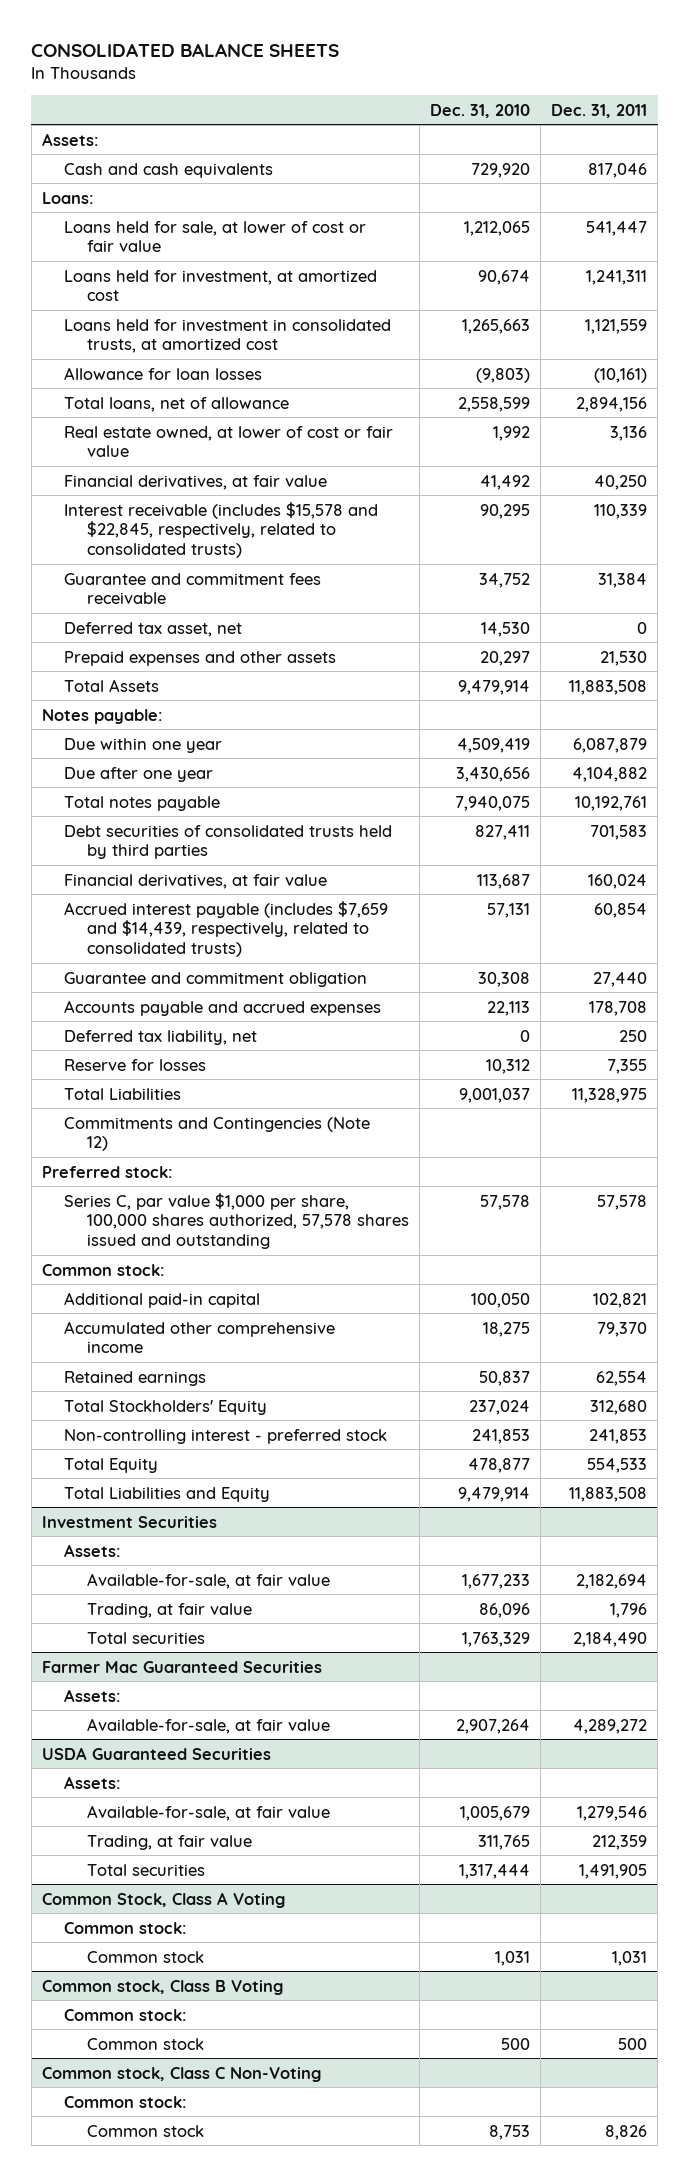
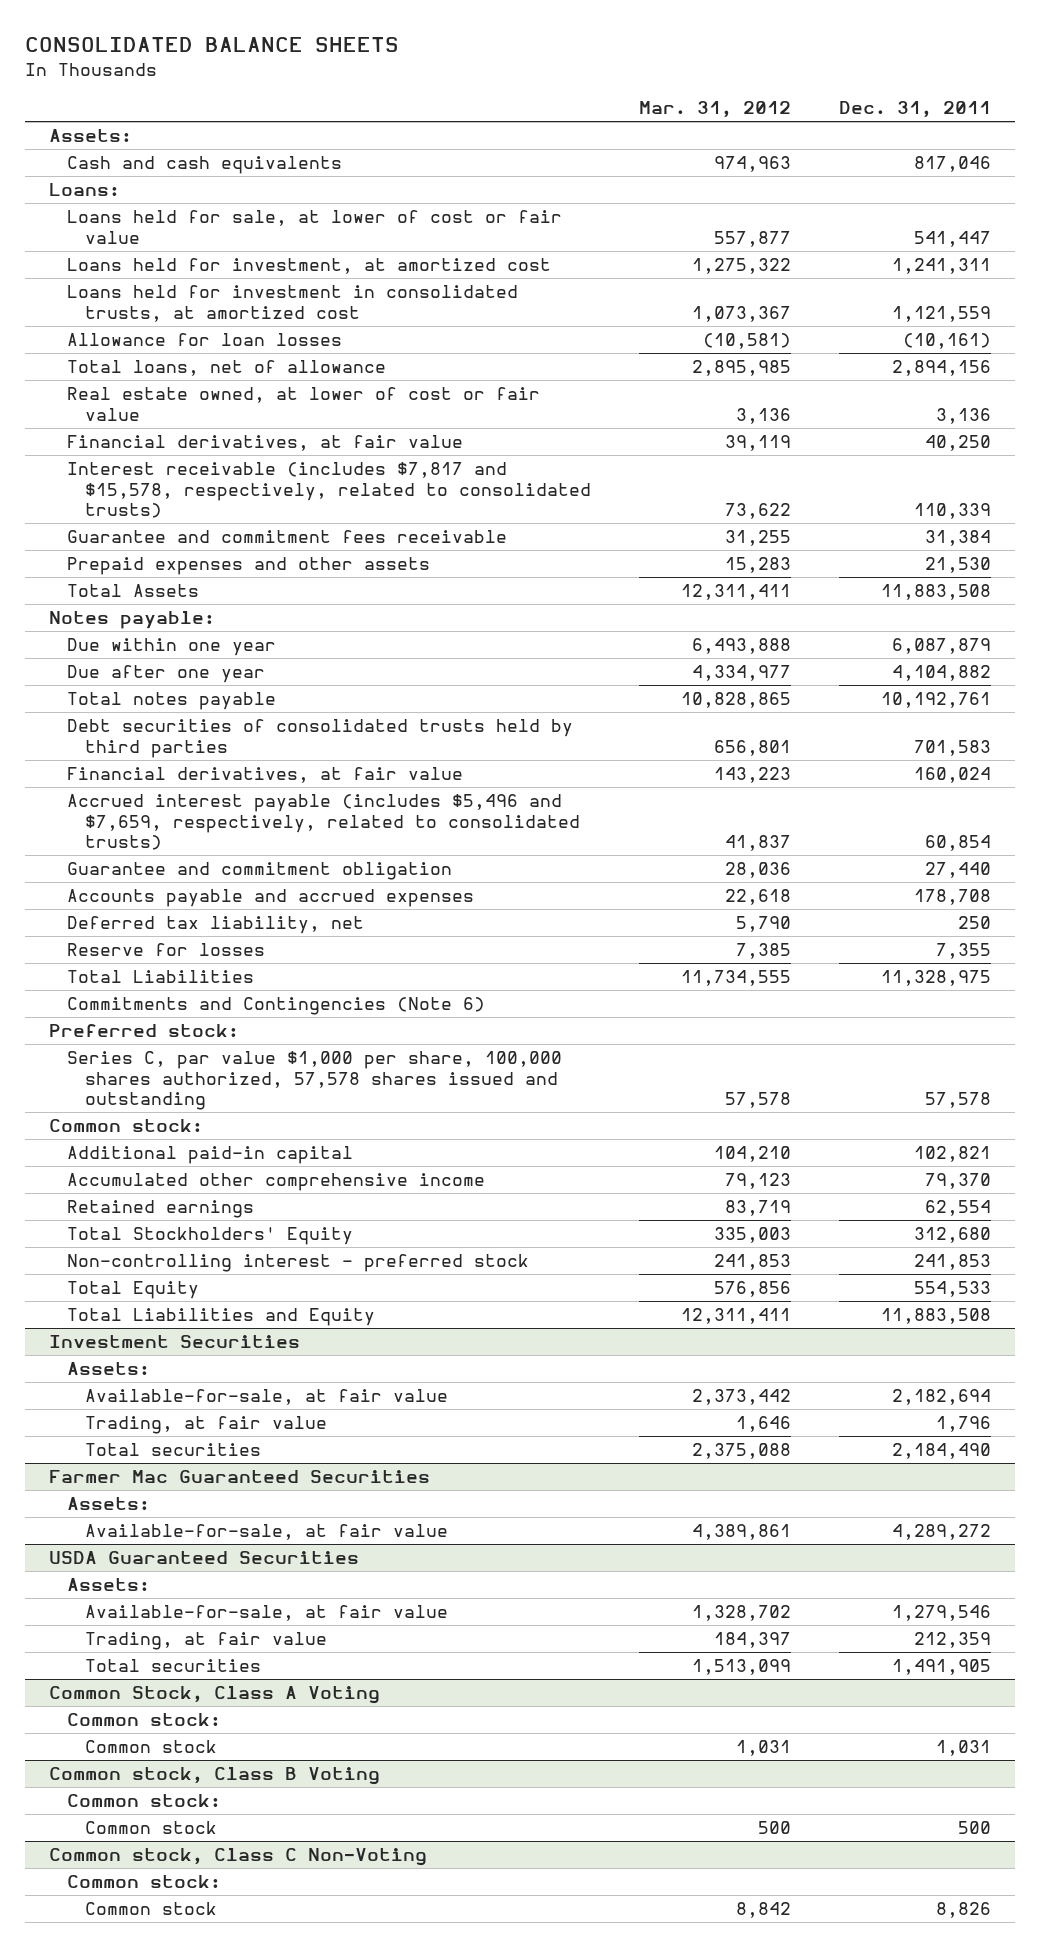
- | Dec. 31, 2010 | Dec. 31, 2011
+ | Mar. 31, 2012 | Dec. 31, 2011
- Interest receivable (includes $15,578 and $22,845, respectively, related to consolidated trusts) | 90,295 | 110,339
+ Interest receivable (includes $7,817 and $15,578, respectively, related to consolidated trusts) | 73,622 | 110,339
- Deferred tax asset, net | 14,530 | 0
- Accrued interest payable (includes $7,659 and $14,439, respectively, related to consolidated trusts) | 57,131 | 60,854
+ Accrued interest payable (includes $5,496 and $7,659, respectively, related to consolidated trusts) | 41,837 | 60,854
- Commitments and Contingencies (Note 12)
+ Commitments and Contingencies (Note 6)

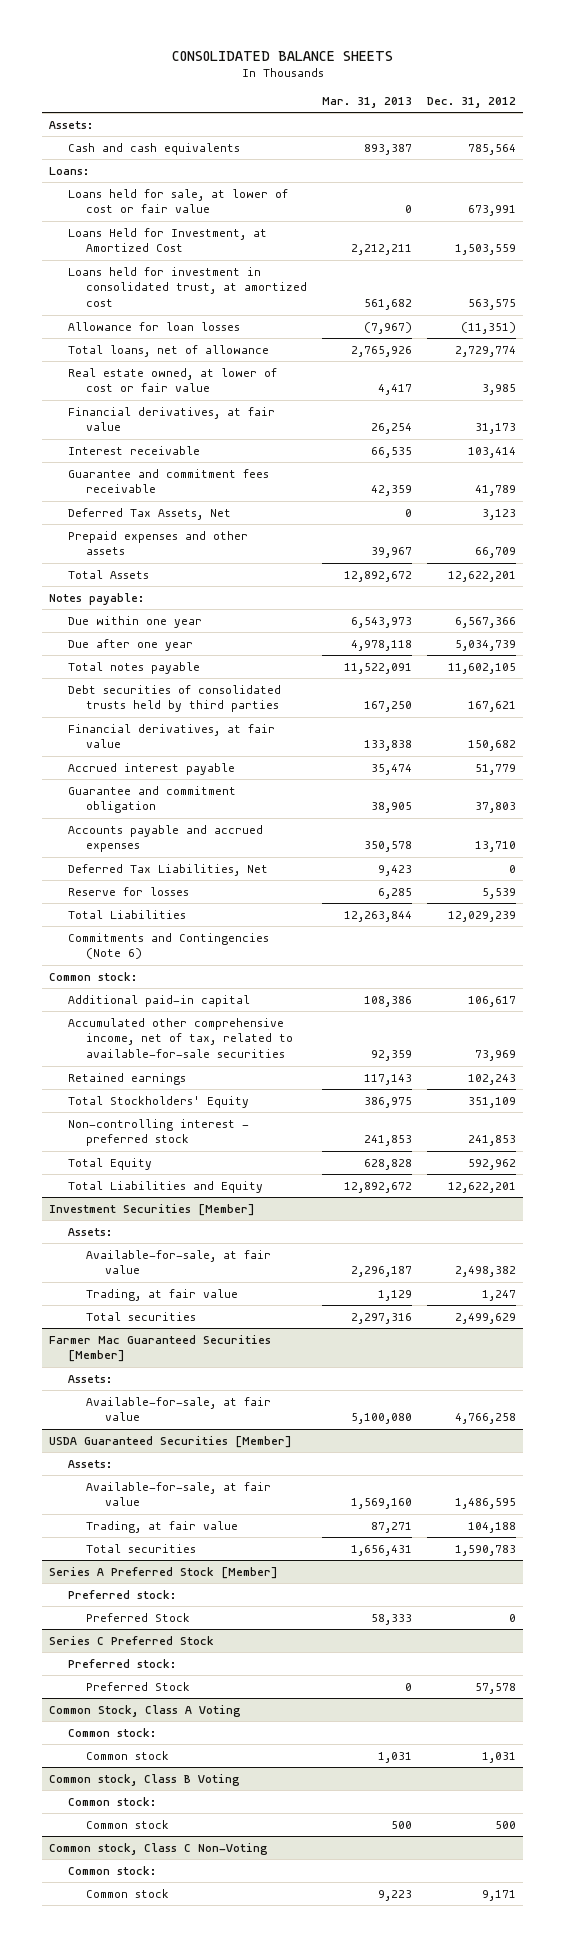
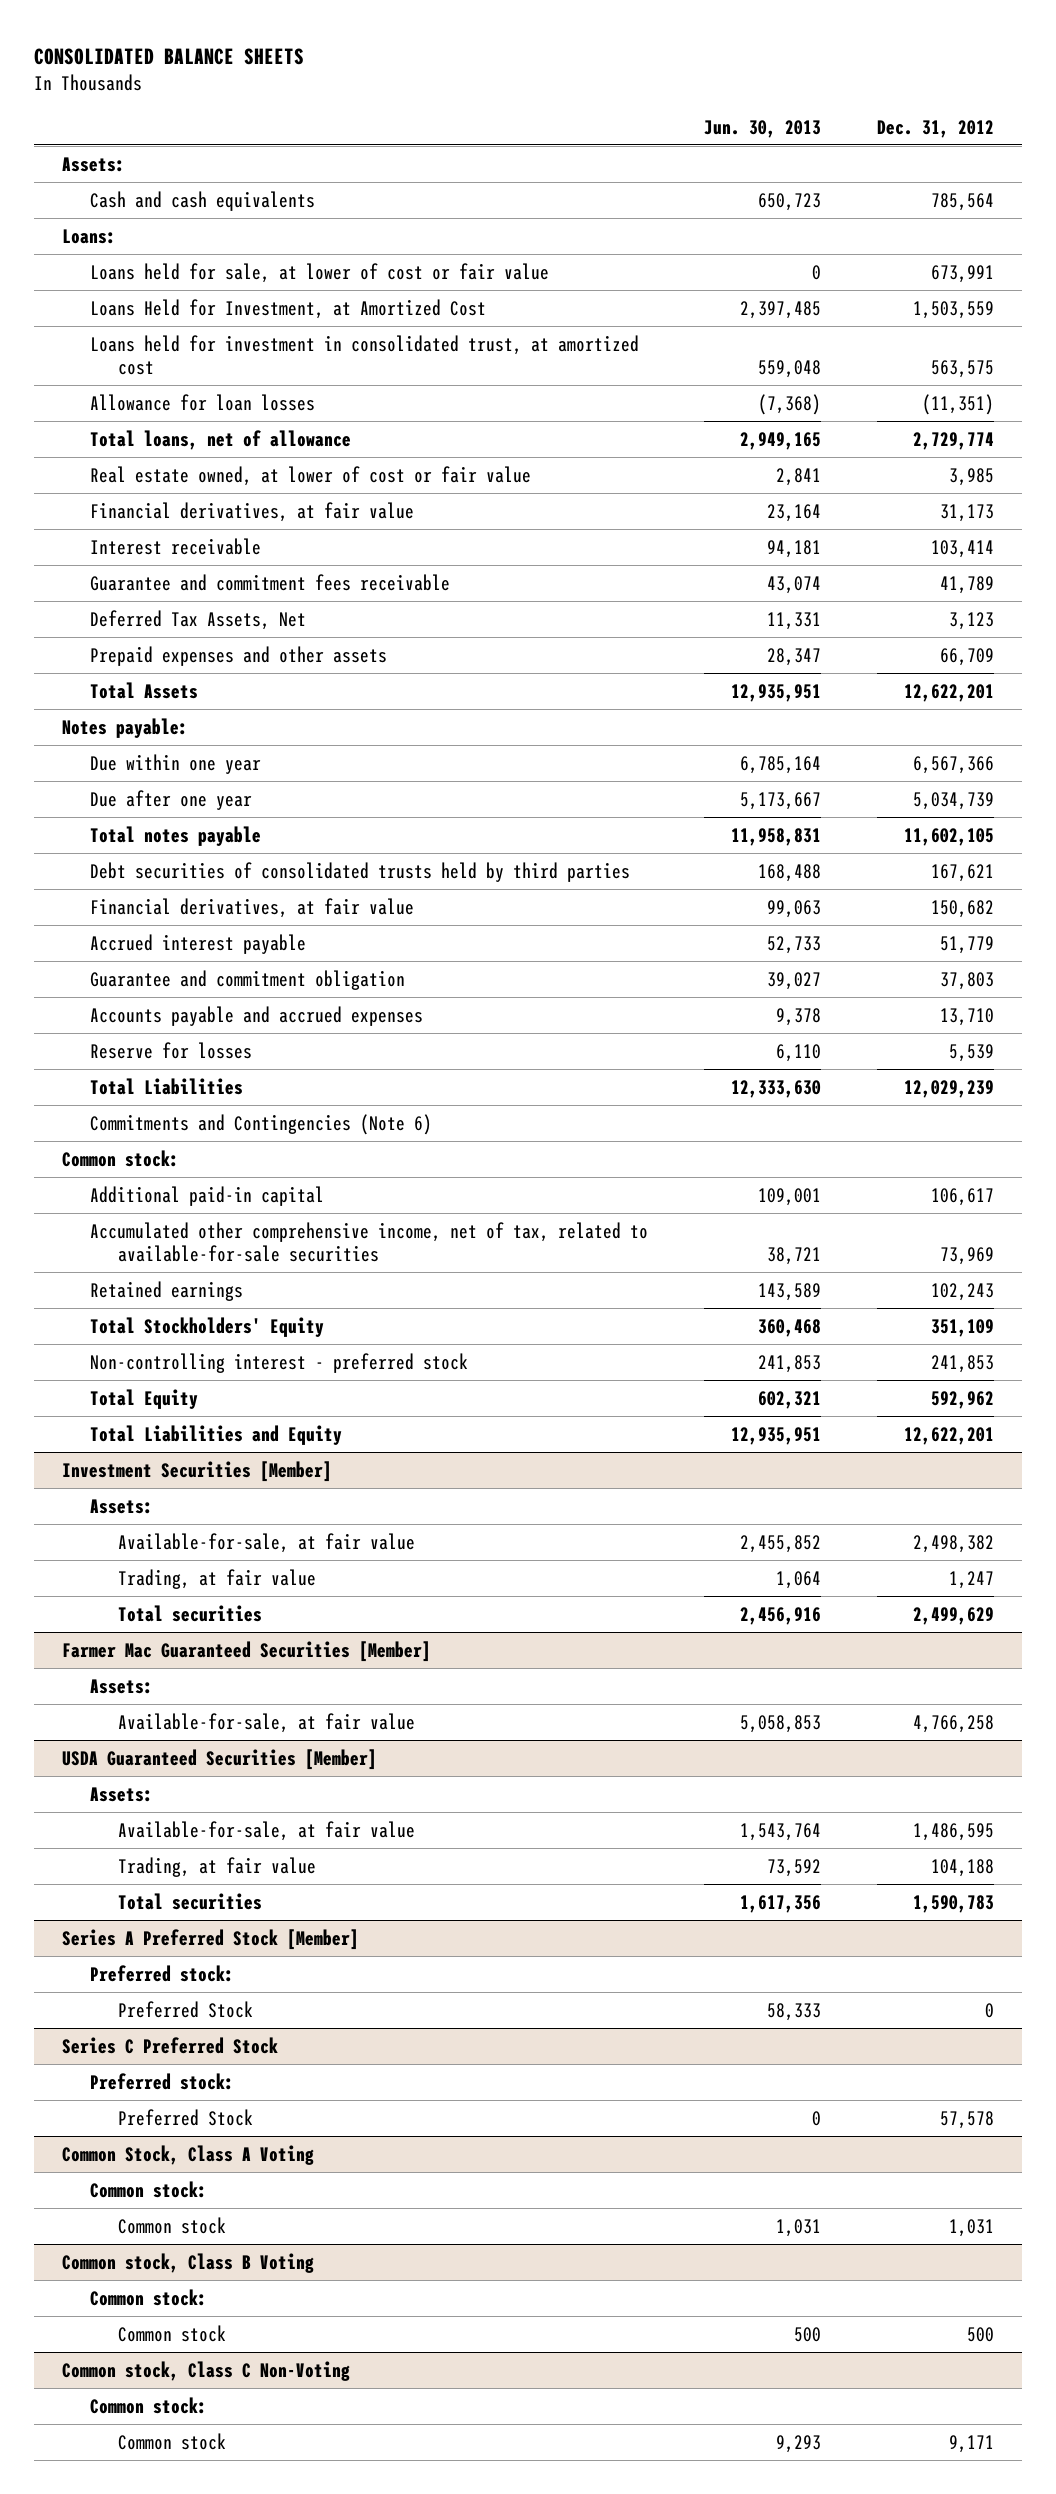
- | Mar. 31, 2013 | Dec. 31, 2012
+ | Jun. 30, 2013 | Dec. 31, 2012
- Deferred Tax Liabilities, Net | 9,423 | 0

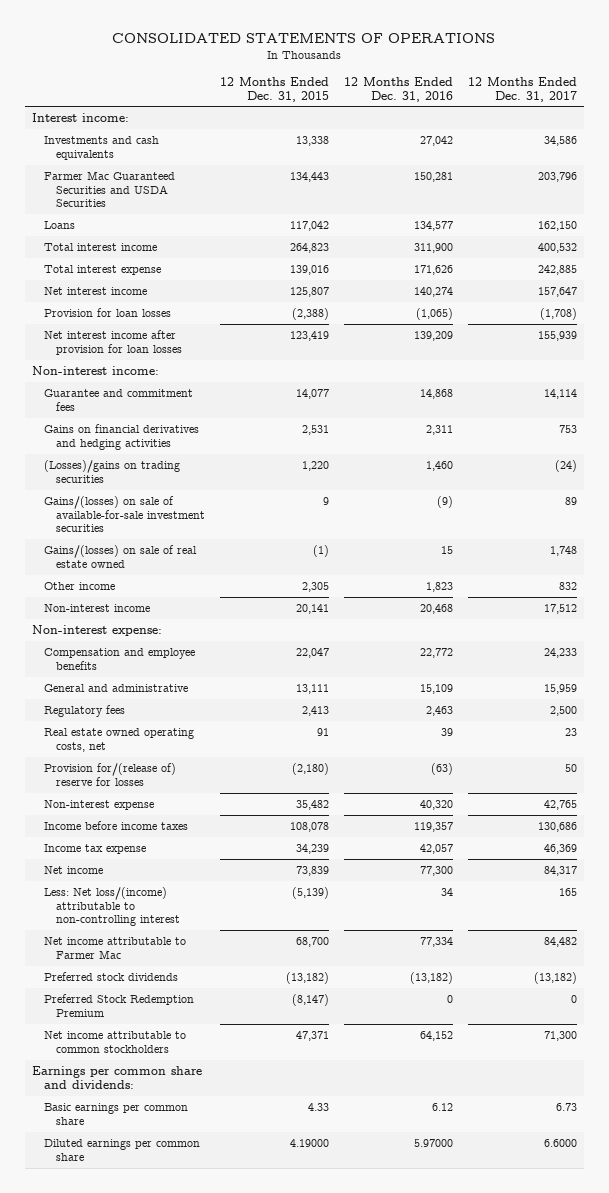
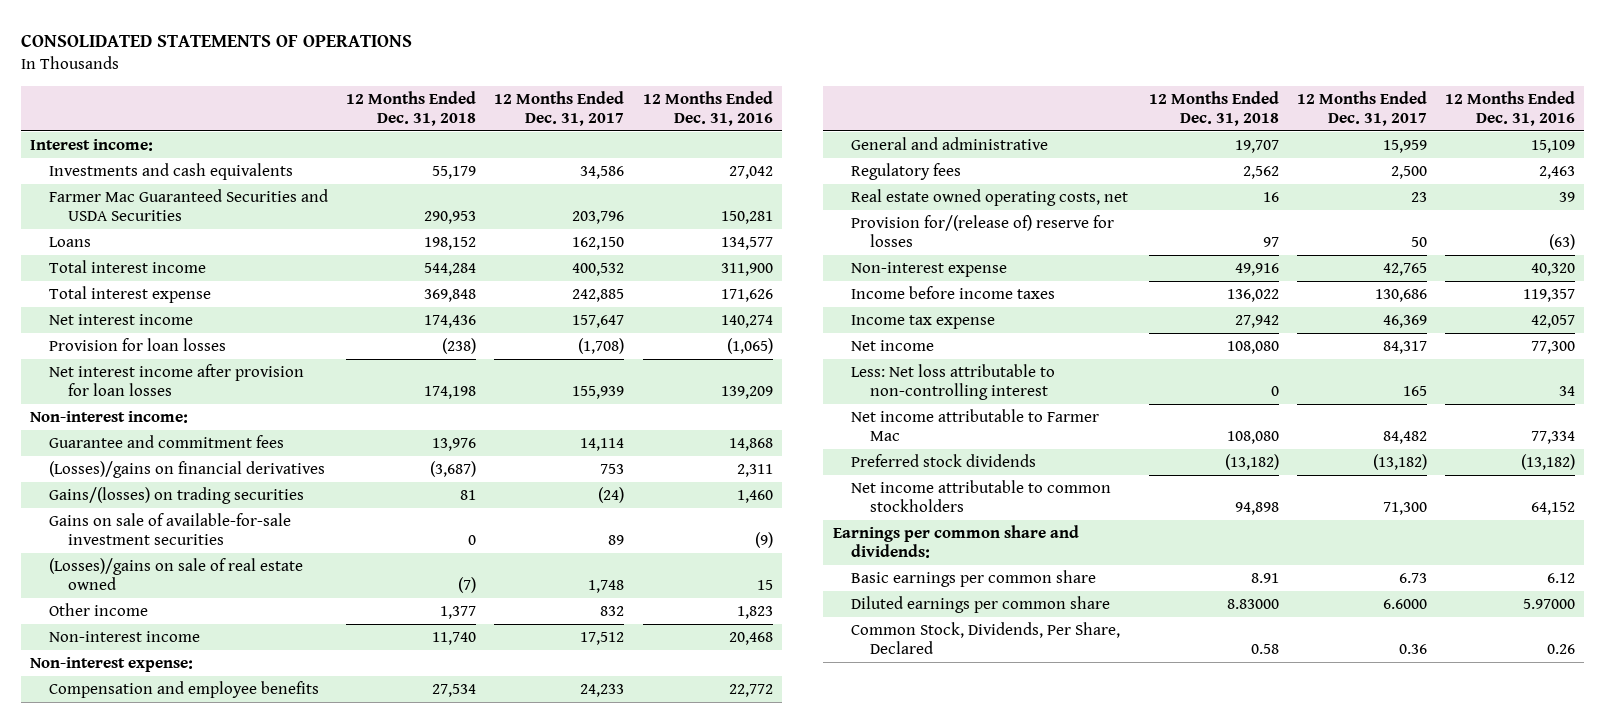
- | 12 Months Ended Dec. 31, 2015 | 12 Months Ended Dec. 31, 2016 | 12 Months Ended Dec. 31, 2017
+ | 12 Months Ended Dec. 31, 2018 | 12 Months Ended Dec. 31, 2017 | 12 Months Ended Dec. 31, 2016
- Gains on financial derivatives and hedging activities | 2,531 | 2,311 | 753
- (Losses)/gains on trading securities | 1,220 | 1,460 | (24)
- Gains/(losses) on sale of available-for-sale investment securities | 9 | (9) | 89
- Gains/(losses) on sale of real estate owned | (1) | 15 | 1,748
+ (Losses)/gains on financial derivatives | (3,687) | 753 | 2,311
+ Gains/(losses) on trading securities | 81 | (24) | 1,460
+ Gains on sale of available-for-sale investment securities | 0 | 89 | (9)
+ (Losses)/gains on sale of real estate owned | (7) | 1,748 | 15
- Less: Net loss/(income) attributable to non-controlling interest | (5,139) | 34 | 165
+ Less: Net loss attributable to non-controlling interest | 0 | 165 | 34
- Preferred Stock Redemption Premium | (8,147) | 0 | 0
+ Common Stock, Dividends, Per Share, Declared | 0.58 | 0.36 | 0.26

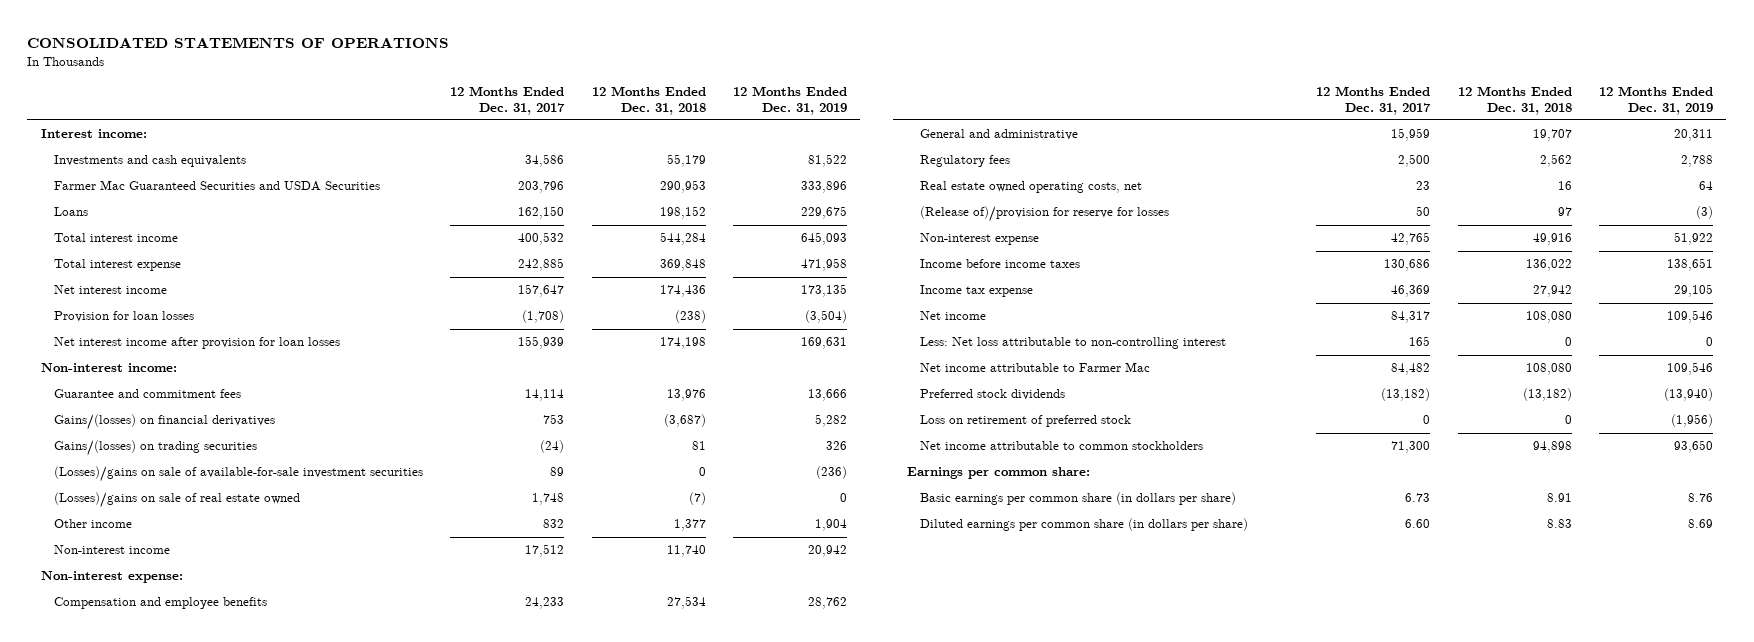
- | 12 Months Ended Dec. 31, 2018 | 12 Months Ended Dec. 31, 2017 | 12 Months Ended Dec. 31, 2016
+ | 12 Months Ended Dec. 31, 2017 | 12 Months Ended Dec. 31, 2018 | 12 Months Ended Dec. 31, 2019
- (Losses)/gains on financial derivatives | (3,687) | 753 | 2,311
+ Gains/(losses) on financial derivatives | 753 | (3,687) | 5,282
- Gains on sale of available-for-sale investment securities | 0 | 89 | (9)
+ (Losses)/gains on sale of available-for-sale investment securities | 89 | 0 | (236)
- Provision for/(release of) reserve for losses | 97 | 50 | (63)
+ (Release of)/provision for reserve for losses | 50 | 97 | (3)
+ Loss on retirement of preferred stock | 0 | 0 | (1,956)
- Earnings per common share and dividends:
- Basic earnings per common share | 8.91 | 6.73 | 6.12
- Diluted earnings per common share | 8.83000 | 6.6000 | 5.97000
- Common Stock, Dividends, Per Share, Declared | 0.58 | 0.36 | 0.26
+ Earnings per common share:
+ Basic earnings per common share (in dollars per share) | 6.73 | 8.91 | 8.76
+ Diluted earnings per common share (in dollars per share) | 6.60 | 8.83 | 8.69

